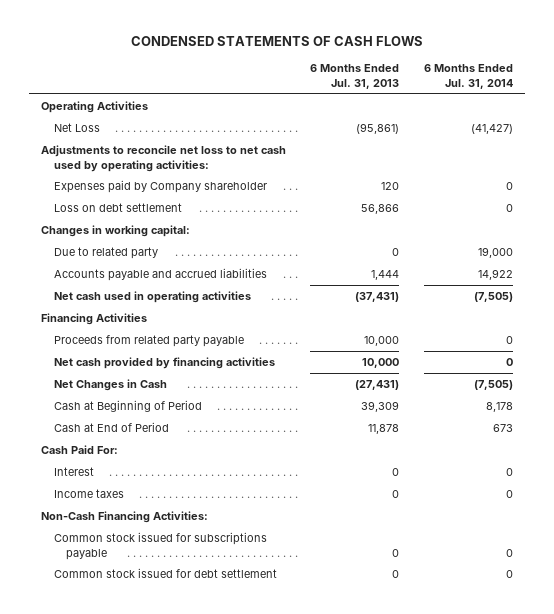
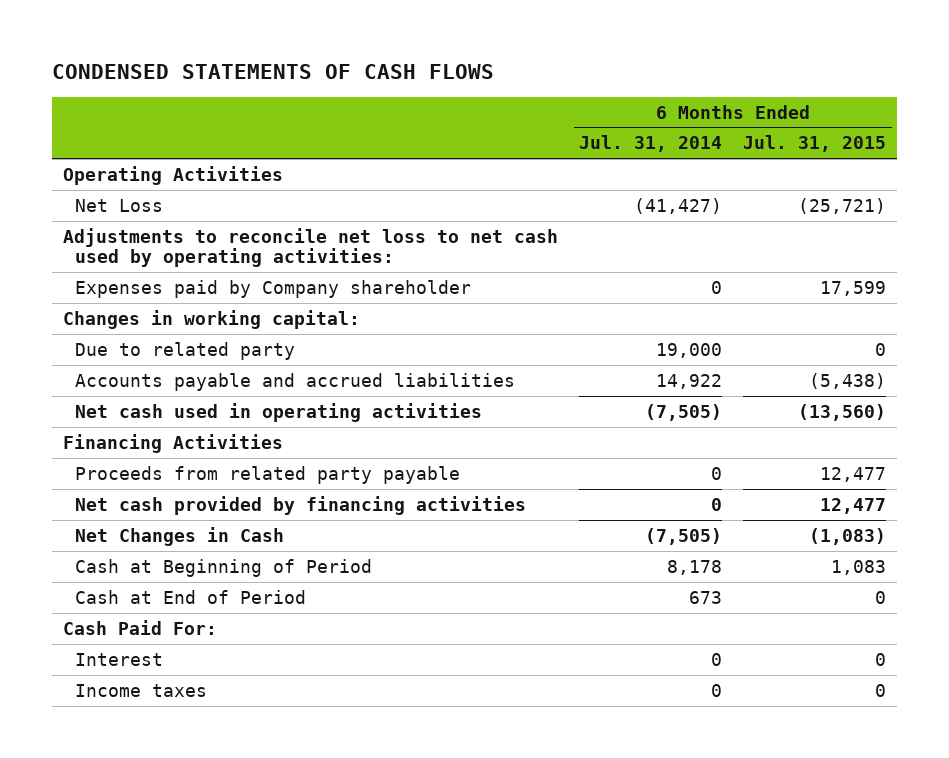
- | 6 Months Ended Jul. 31, 2013 | 6 Months Ended Jul. 31, 2014
+ | 6 Months Ended Jul. 31, 2014 | 6 Months Ended Jul. 31, 2015
- Loss on debt settlement | 56,866 | 0
- Non-Cash Financing Activities:
- Common stock issued for subscriptions payable | 0 | 0
- Common stock issued for debt settlement | 0 | 0

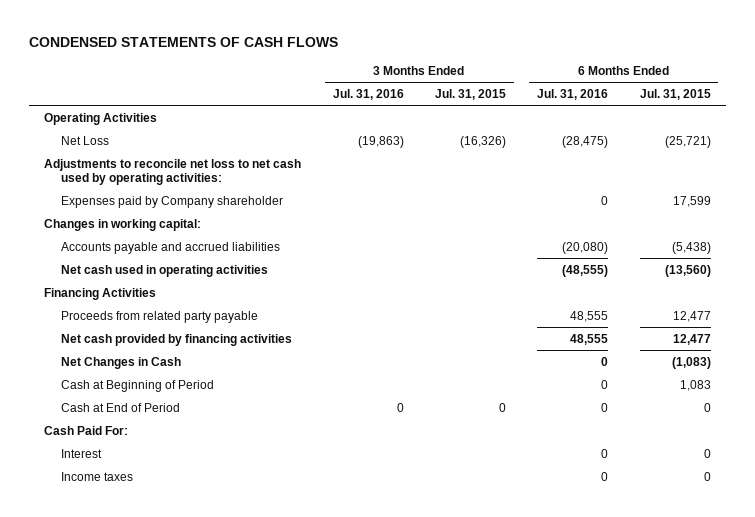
- | 6 Months Ended Jul. 31, 2014 | 6 Months Ended Jul. 31, 2015
+ | 3 Months Ended Jul. 31, 2016 | 3 Months Ended Jul. 31, 2015 | 6 Months Ended Jul. 31, 2016 | 6 Months Ended Jul. 31, 2015
- Due to related party | 19,000 | 0

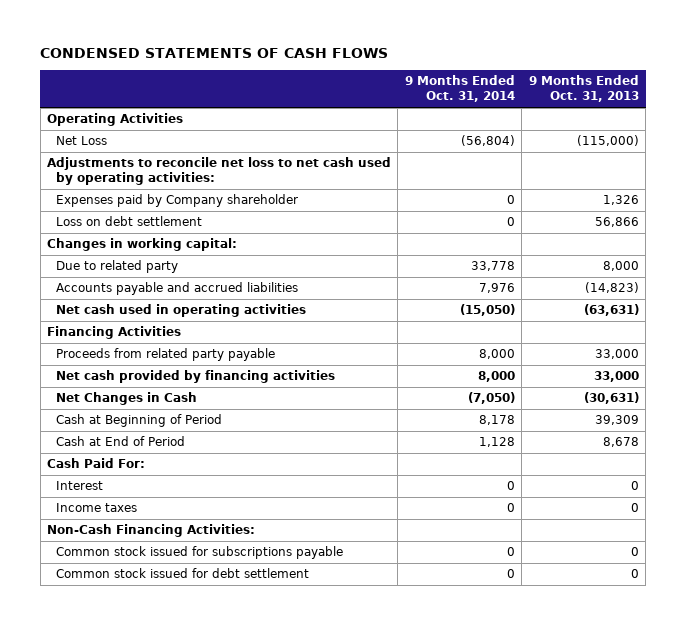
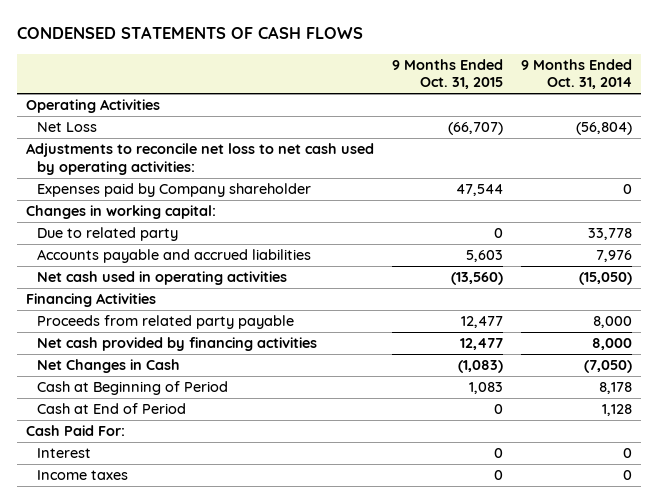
- | 9 Months Ended Oct. 31, 2014 | 9 Months Ended Oct. 31, 2013
+ | 9 Months Ended Oct. 31, 2015 | 9 Months Ended Oct. 31, 2014
- Loss on debt settlement | 0 | 56,866
- Non-Cash Financing Activities:
- Common stock issued for subscriptions payable | 0 | 0
- Common stock issued for debt settlement | 0 | 0

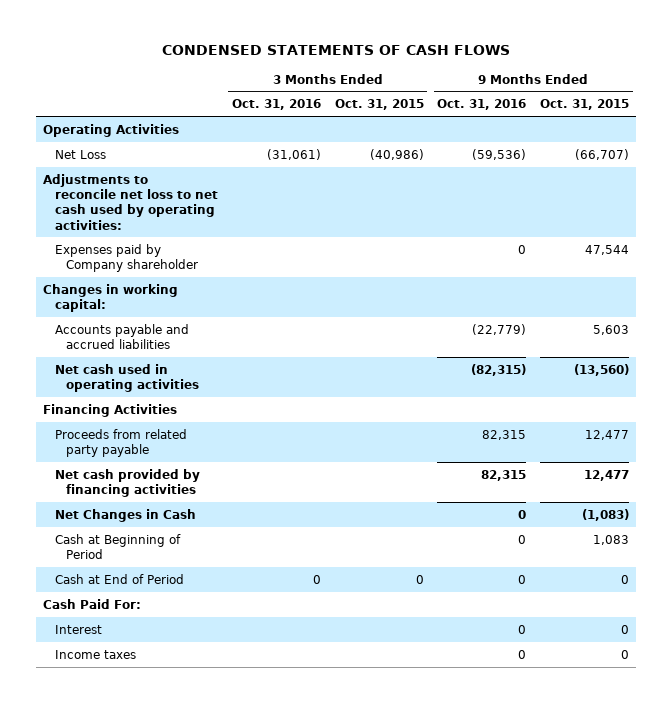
- | 9 Months Ended Oct. 31, 2015 | 9 Months Ended Oct. 31, 2014
+ | 3 Months Ended Oct. 31, 2016 | 3 Months Ended Oct. 31, 2015 | 9 Months Ended Oct. 31, 2016 | 9 Months Ended Oct. 31, 2015
- Due to related party | 0 | 33,778

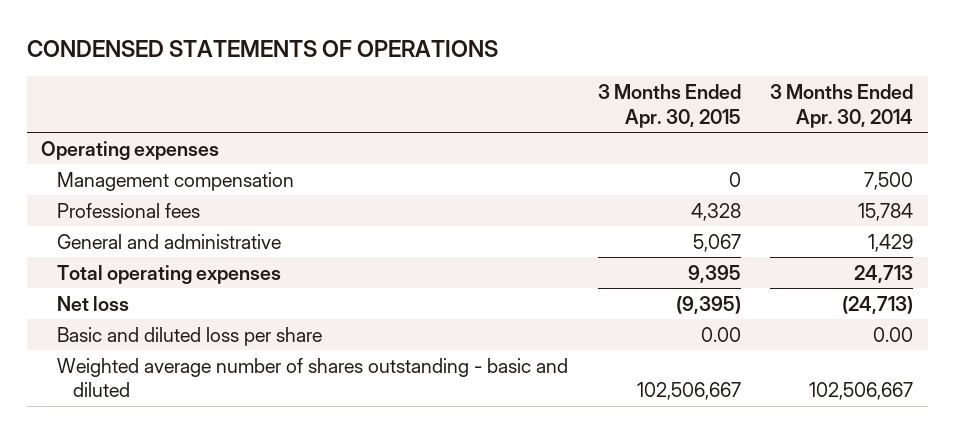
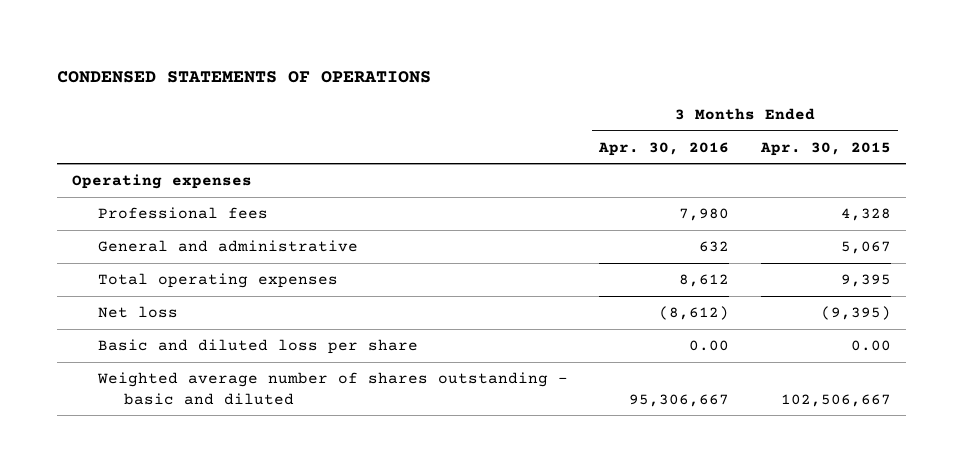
- | 3 Months Ended Apr. 30, 2015 | 3 Months Ended Apr. 30, 2014
+ | 3 Months Ended Apr. 30, 2016 | 3 Months Ended Apr. 30, 2015
- Management compensation | 0 | 7,500

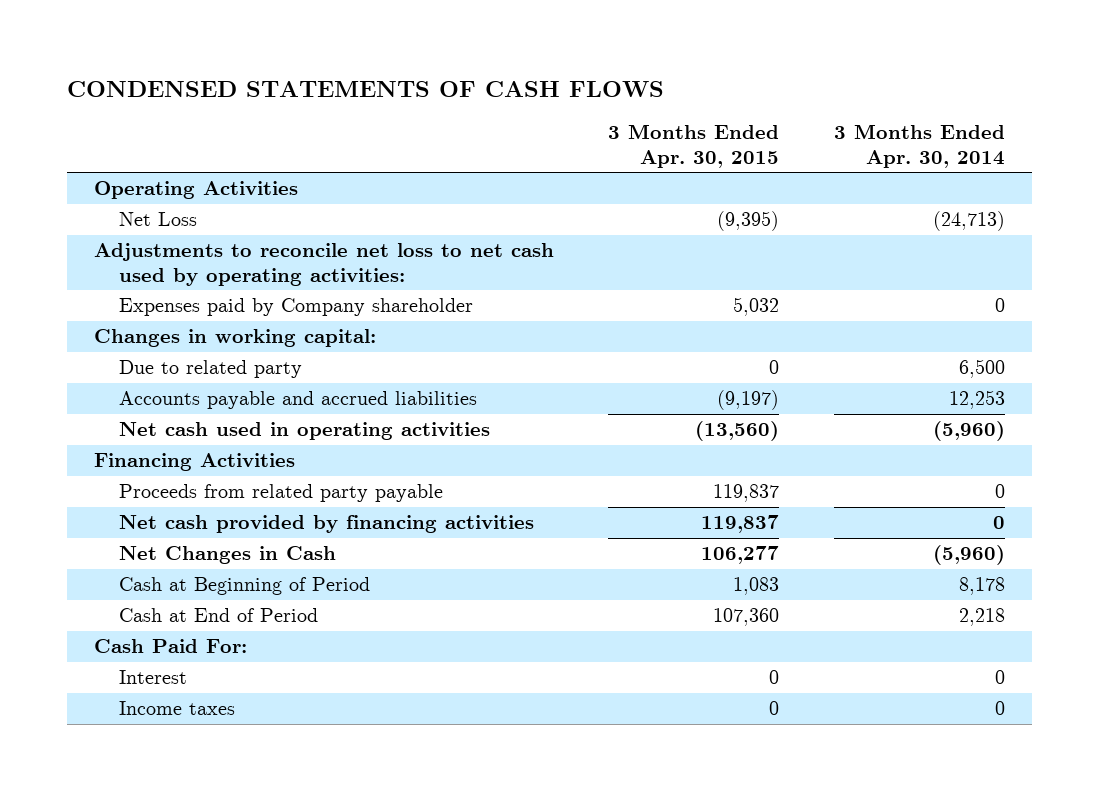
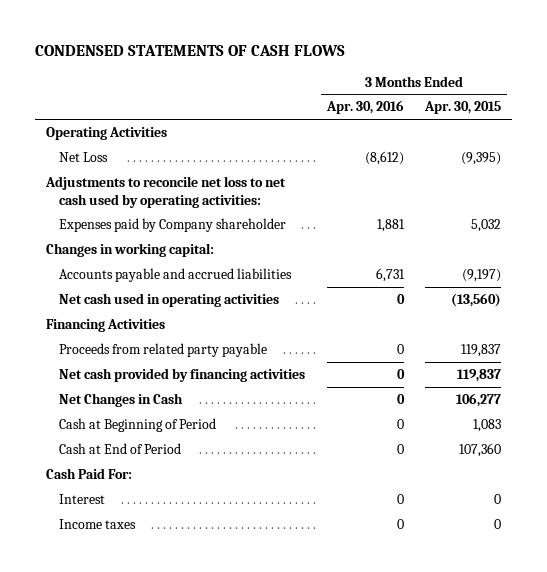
- | 3 Months Ended Apr. 30, 2015 | 3 Months Ended Apr. 30, 2014
+ | 3 Months Ended Apr. 30, 2016 | 3 Months Ended Apr. 30, 2015
- Due to related party | 0 | 6,500

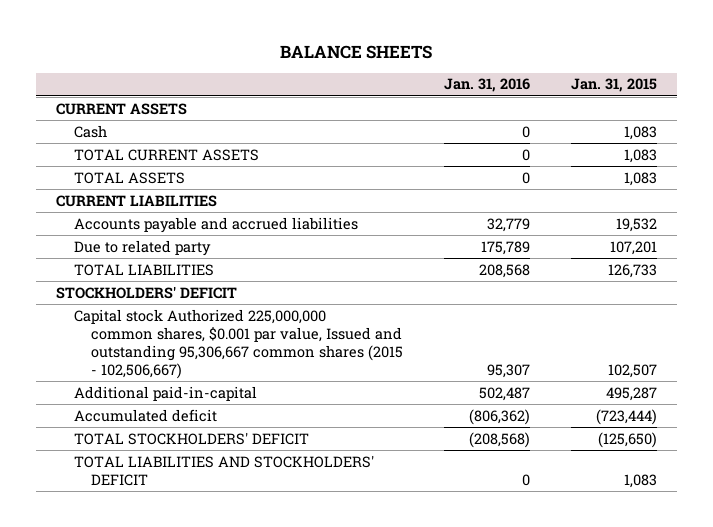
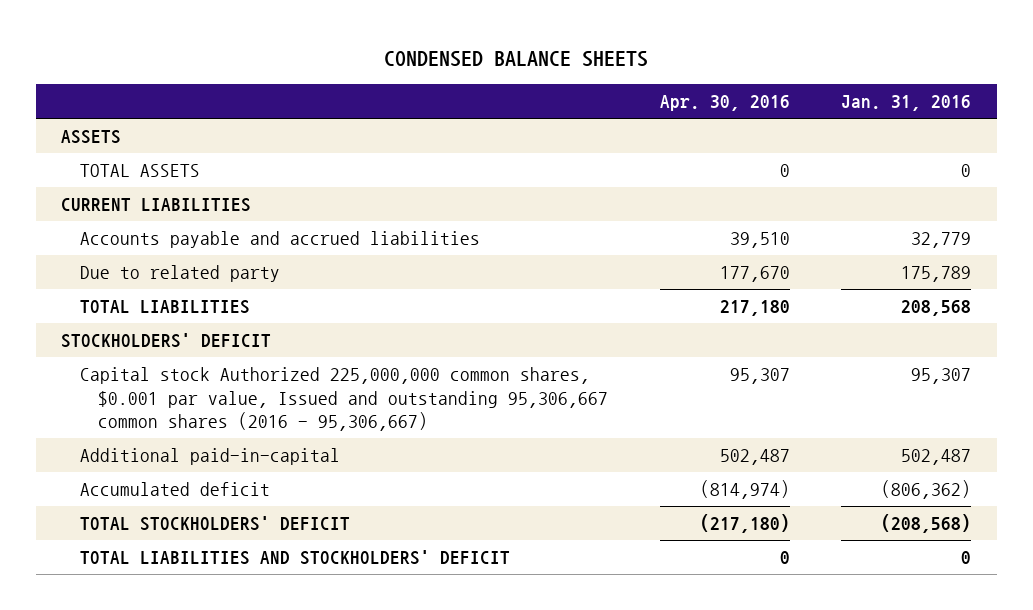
- BALANCE SHEETS
+ CONDENSED BALANCE SHEETS
- | Jan. 31, 2016 | Jan. 31, 2015
+ | Apr. 30, 2016 | Jan. 31, 2016
- CURRENT ASSETS
- Cash | 0 | 1,083
- TOTAL CURRENT ASSETS | 0 | 1,083
+ ASSETS
- Capital stock Authorized 225,000,000 common shares, $0.001 par value, Issued and outstanding 95,306,667 common shares (2015 - 102,506,667) | 95,307 | 102,507
+ Capital stock Authorized 225,000,000 common shares, $0.001 par value, Issued and outstanding 95,306,667 common shares (2016 - 95,306,667) | 95,307 | 95,307

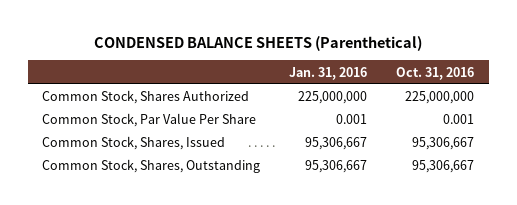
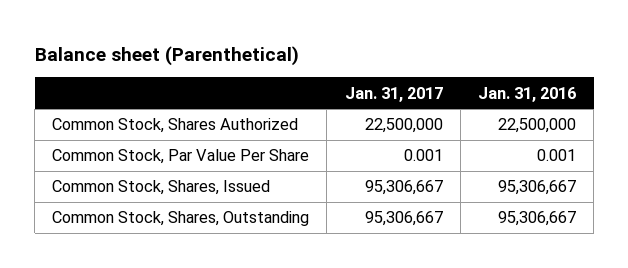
- CONDENSED BALANCE SHEETS (Parenthetical)
+ Balance sheet (Parenthetical)
- | Jan. 31, 2016 | Oct. 31, 2016
+ | Jan. 31, 2017 | Jan. 31, 2016
- Common Stock, Shares Authorized | 225,000,000 | 225,000,000
+ Common Stock, Shares Authorized | 22,500,000 | 22,500,000

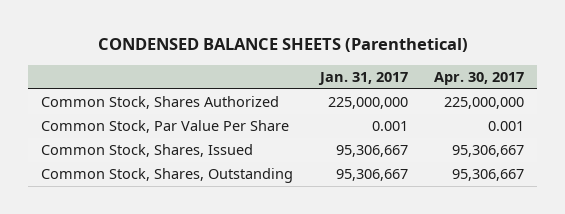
- Balance sheet (Parenthetical)
+ CONDENSED BALANCE SHEETS (Parenthetical)
- | Jan. 31, 2017 | Jan. 31, 2016
+ | Jan. 31, 2017 | Apr. 30, 2017
- Common Stock, Shares Authorized | 22,500,000 | 22,500,000
+ Common Stock, Shares Authorized | 225,000,000 | 225,000,000

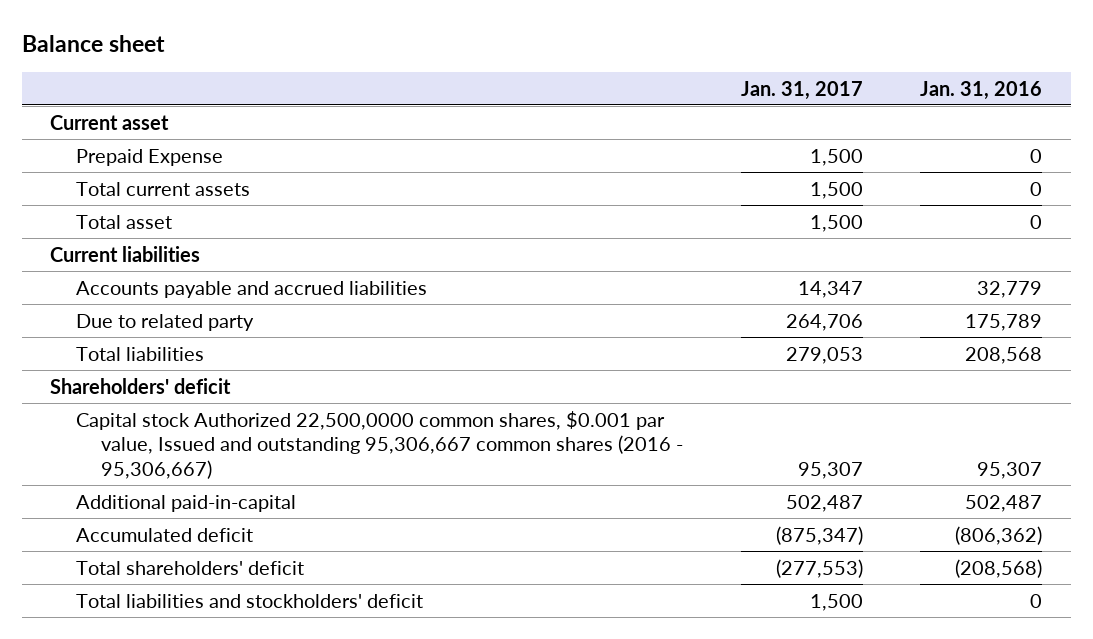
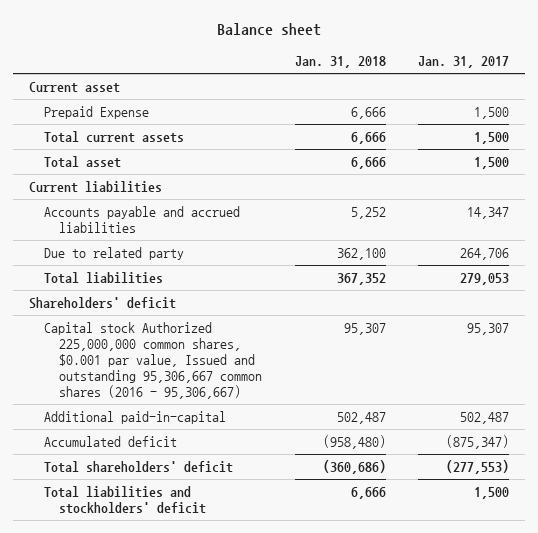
- | Jan. 31, 2017 | Jan. 31, 2016
+ | Jan. 31, 2018 | Jan. 31, 2017
- Capital stock Authorized 22,500,0000 common shares, $0.001 par value, Issued and outstanding 95,306,667 common shares (2016 - 95,306,667) | 95,307 | 95,307
+ Capital stock Authorized 225,000,000 common shares, $0.001 par value, Issued and outstanding 95,306,667 common shares (2016 - 95,306,667) | 95,307 | 95,307

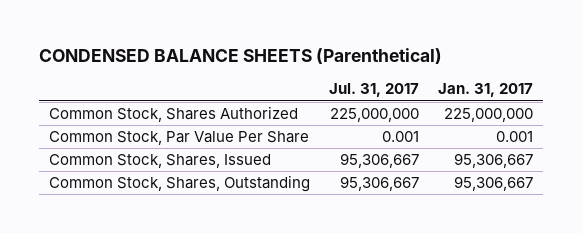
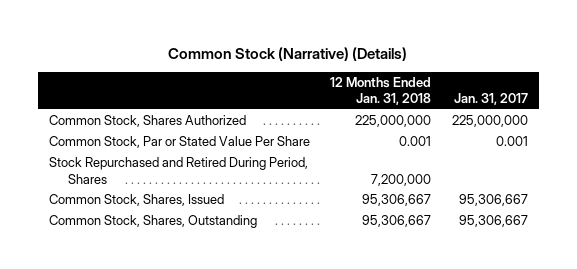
- CONDENSED BALANCE SHEETS (Parenthetical)
+ Common Stock (Narrative) (Details)
- | Jul. 31, 2017 | Jan. 31, 2017
+ | 12 Months Ended Jan. 31, 2018 | Jan. 31, 2017
- Common Stock, Par Value Per Share | 0.001 | 0.001
+ Common Stock, Par or Stated Value Per Share | 0.001 | 0.001
+ Stock Repurchased and Retired During Period, Shares | 7,200,000 |

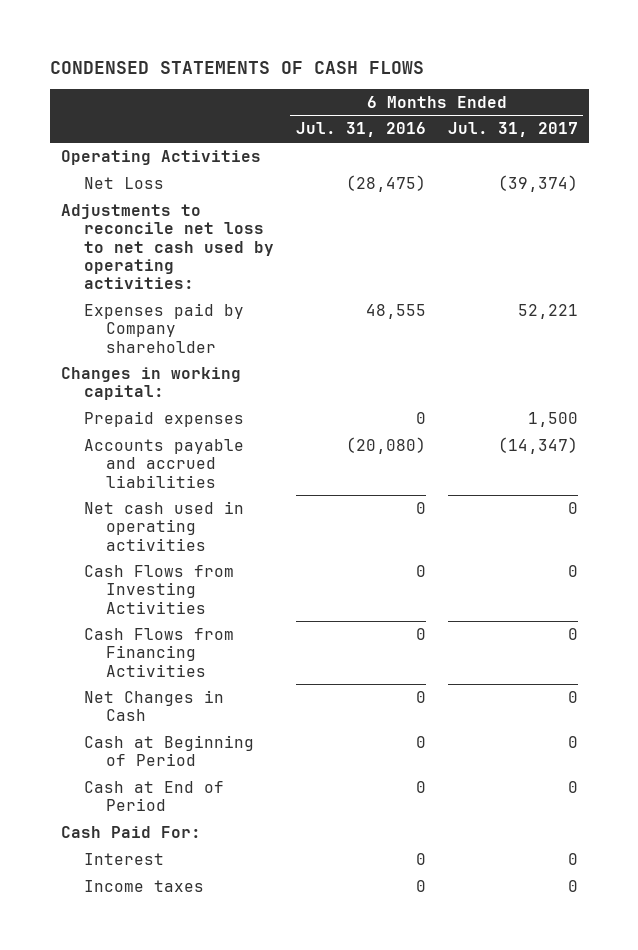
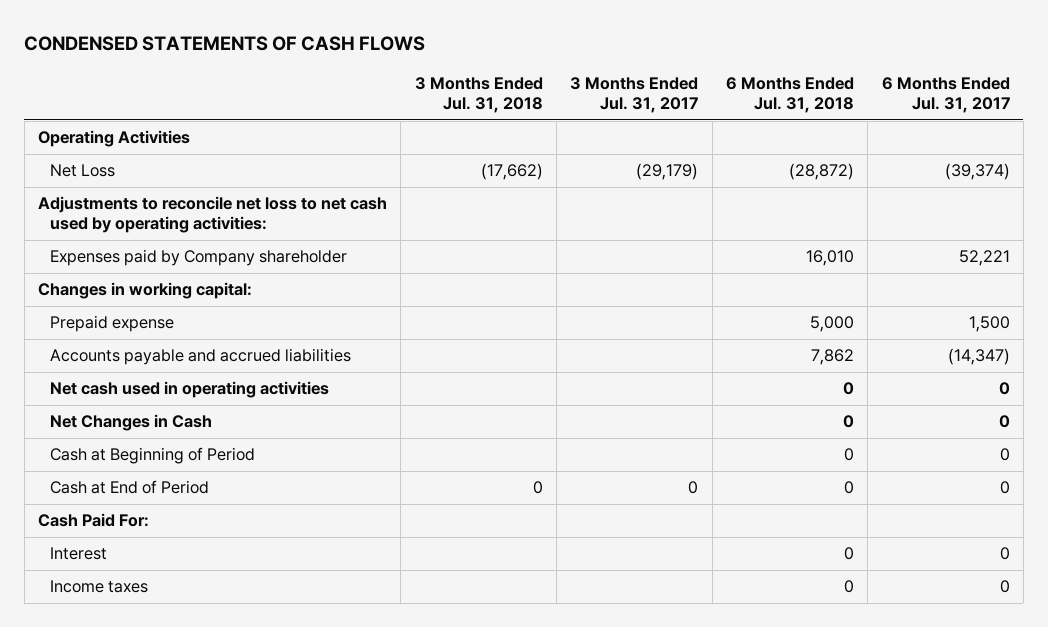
- | 6 Months Ended Jul. 31, 2016 | 6 Months Ended Jul. 31, 2017
+ | 3 Months Ended Jul. 31, 2018 | 3 Months Ended Jul. 31, 2017 | 6 Months Ended Jul. 31, 2018 | 6 Months Ended Jul. 31, 2017
- Prepaid expenses | 0 | 1,500
+ Prepaid expense | | | 5,000 | 1,500
- Cash Flows from Investing Activities | 0 | 0
- Cash Flows from Financing Activities | 0 | 0

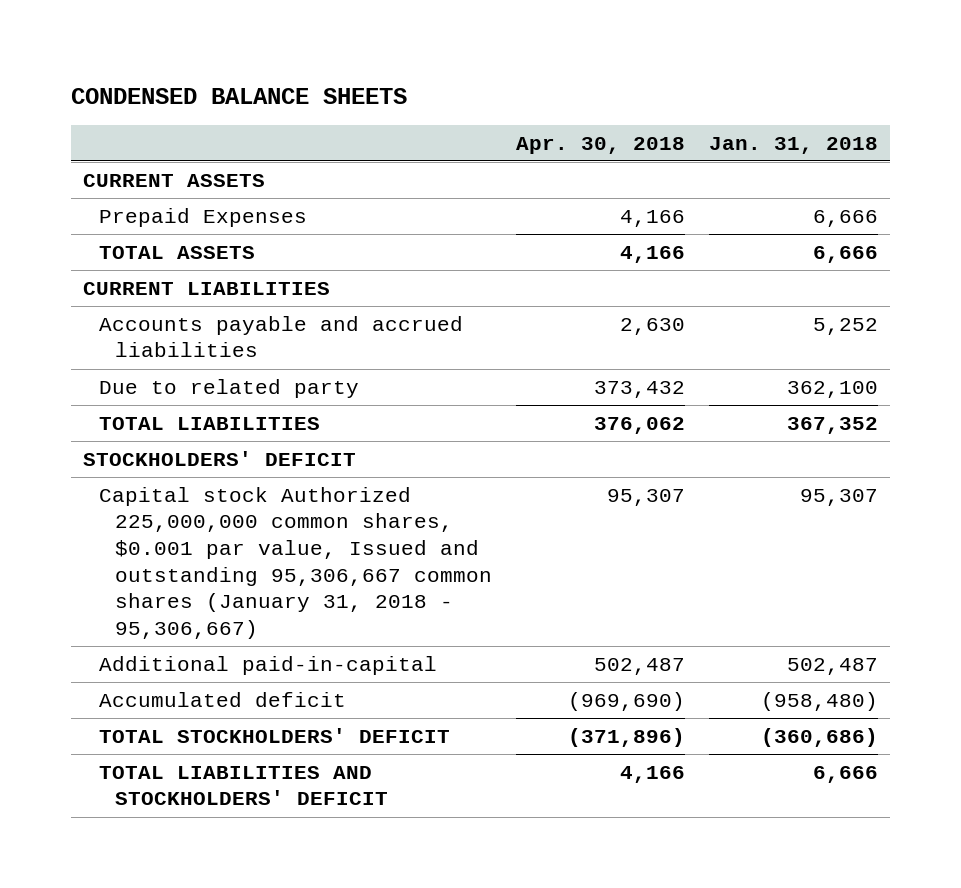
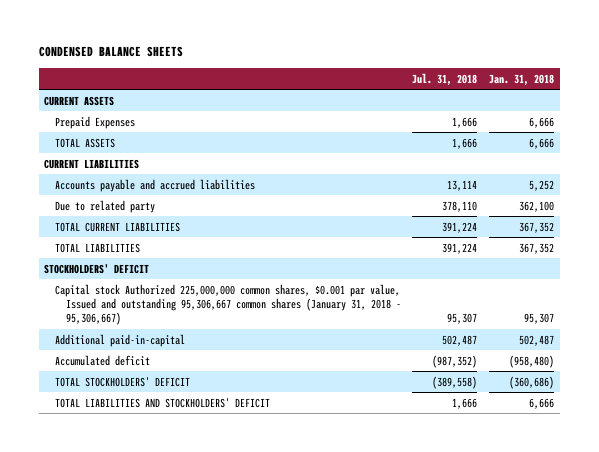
- | Apr. 30, 2018 | Jan. 31, 2018
+ | Jul. 31, 2018 | Jan. 31, 2018
+ TOTAL CURRENT LIABILITIES | 391,224 | 367,352

